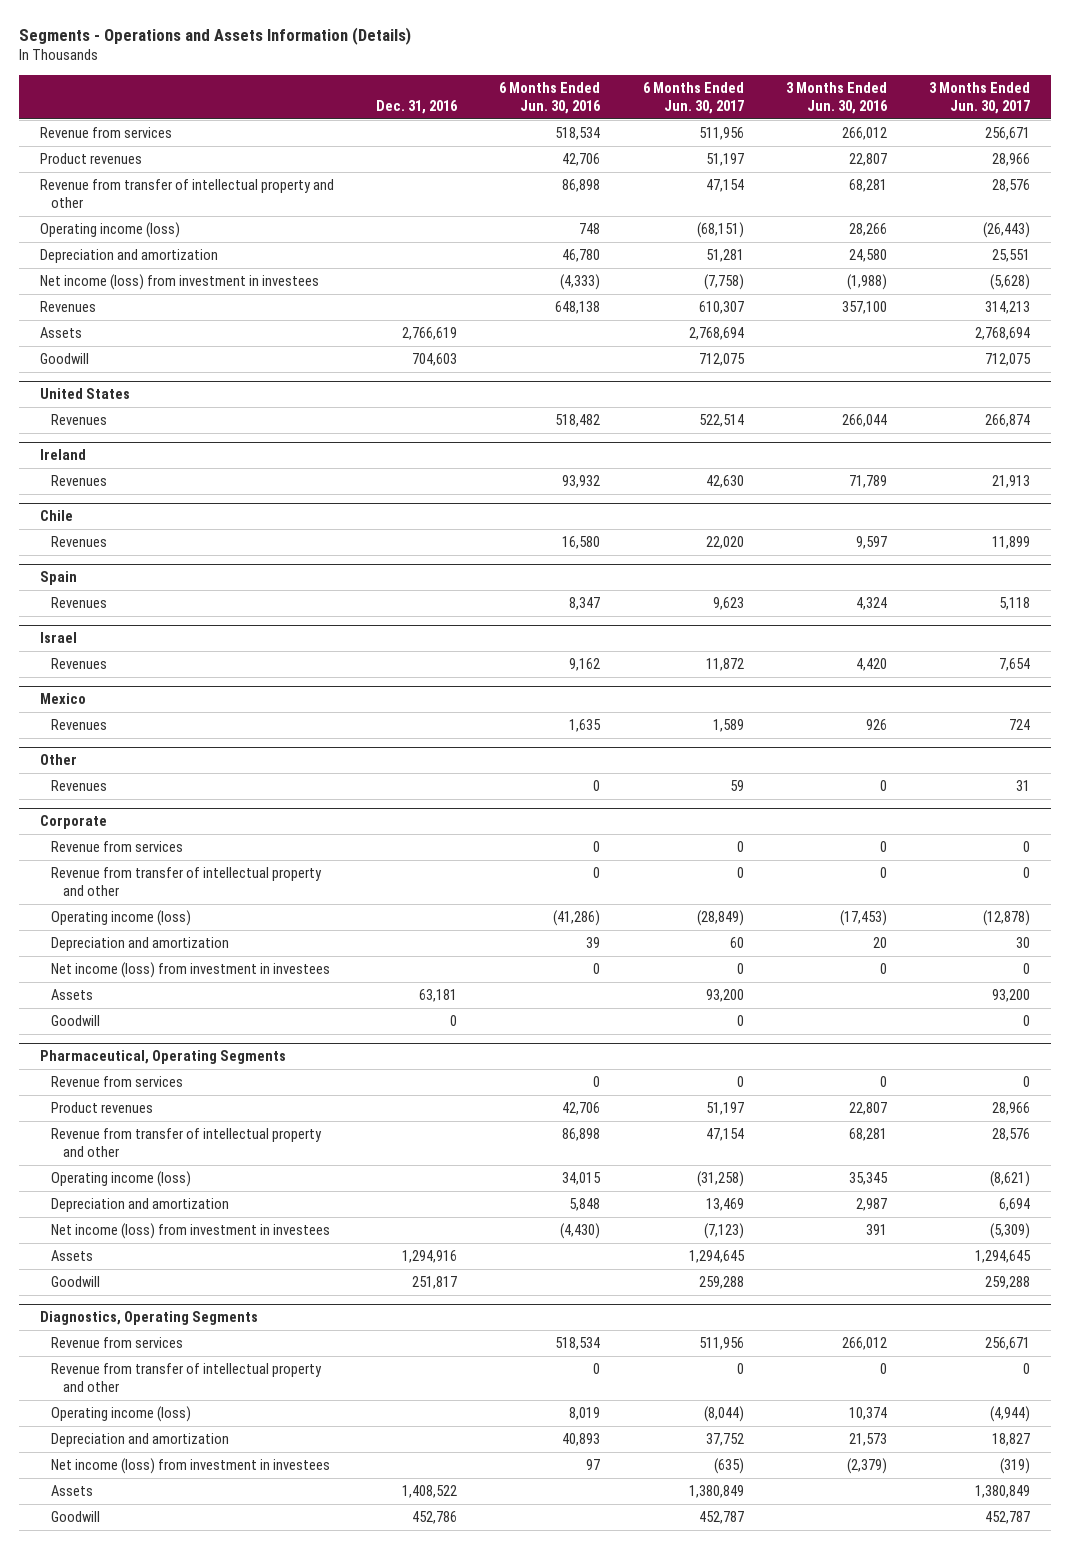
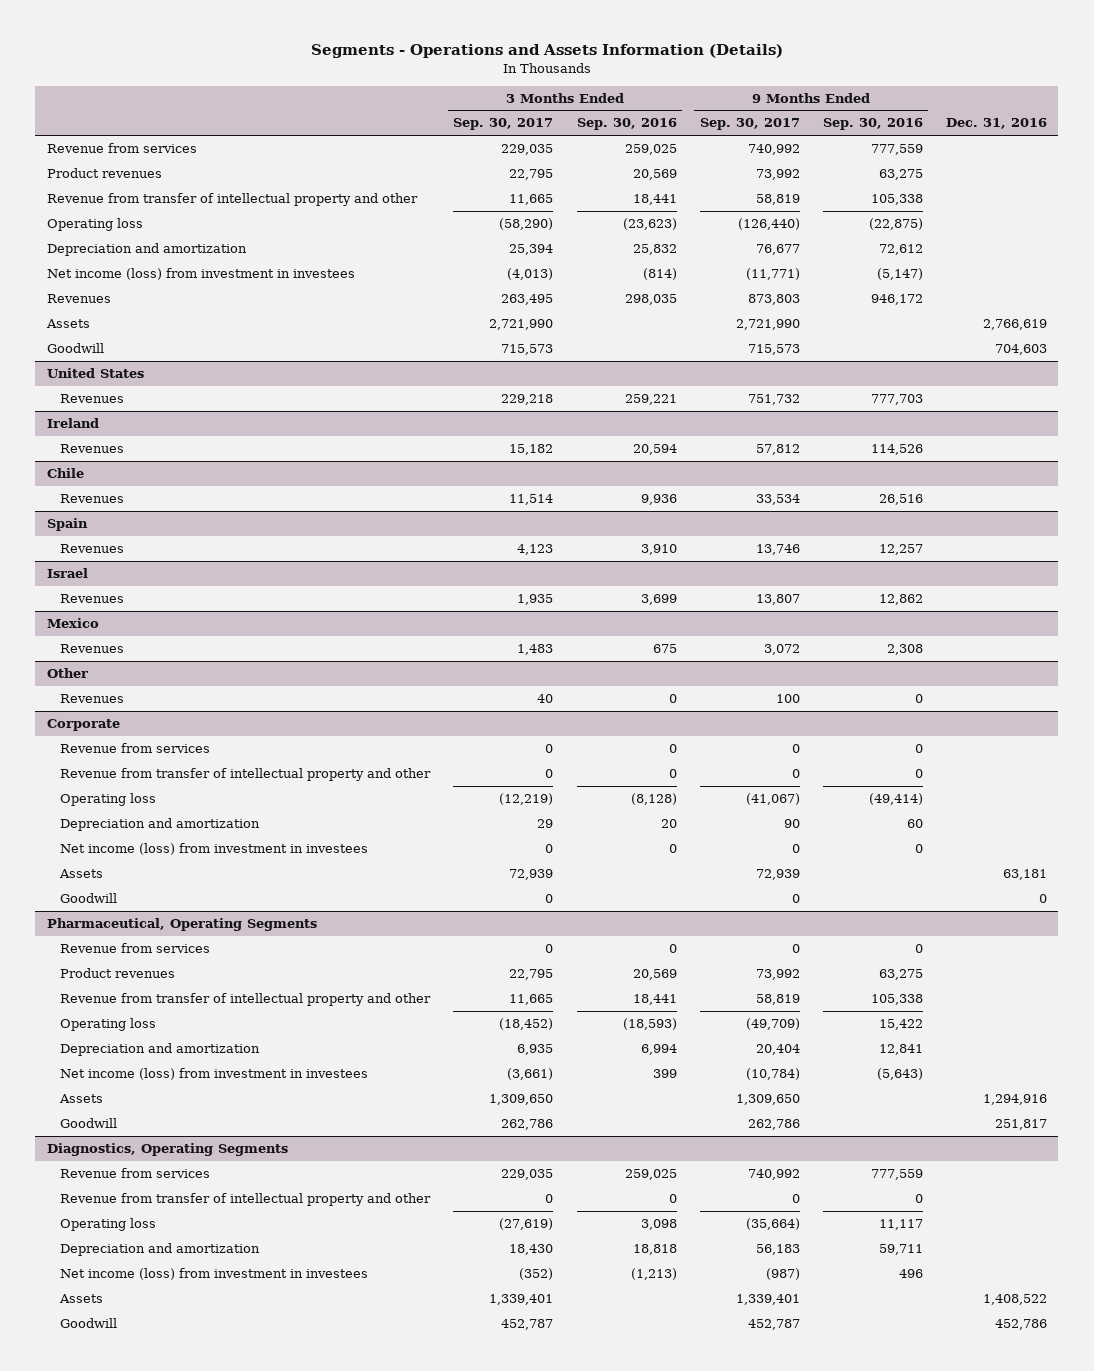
- | Dec. 31, 2016 | 6 Months Ended Jun. 30, 2016 | 6 Months Ended Jun. 30, 2017 | 3 Months Ended Jun. 30, 2016 | 3 Months Ended Jun. 30, 2017
+ | 3 Months Ended Sep. 30, 2017 | 3 Months Ended Sep. 30, 2016 | 9 Months Ended Sep. 30, 2017 | 9 Months Ended Sep. 30, 2016 | Dec. 31, 2016
- Operating income (loss) | | 748 | (68,151) | 28,266 | (26,443)
+ Operating loss | (58,290) | (23,623) | (126,440) | (22,875) |
@ Corporate
- Operating income (loss) | | (41,286) | (28,849) | (17,453) | (12,878)
+ Operating loss | (12,219) | (8,128) | (41,067) | (49,414) |
@ Pharmaceutical, Operating Segments
- Operating income (loss) | | 34,015 | (31,258) | 35,345 | (8,621)
+ Operating loss | (18,452) | (18,593) | (49,709) | 15,422 |
@ Diagnostics, Operating Segments
- Operating income (loss) | | 8,019 | (8,044) | 10,374 | (4,944)
+ Operating loss | (27,619) | 3,098 | (35,664) | 11,117 |

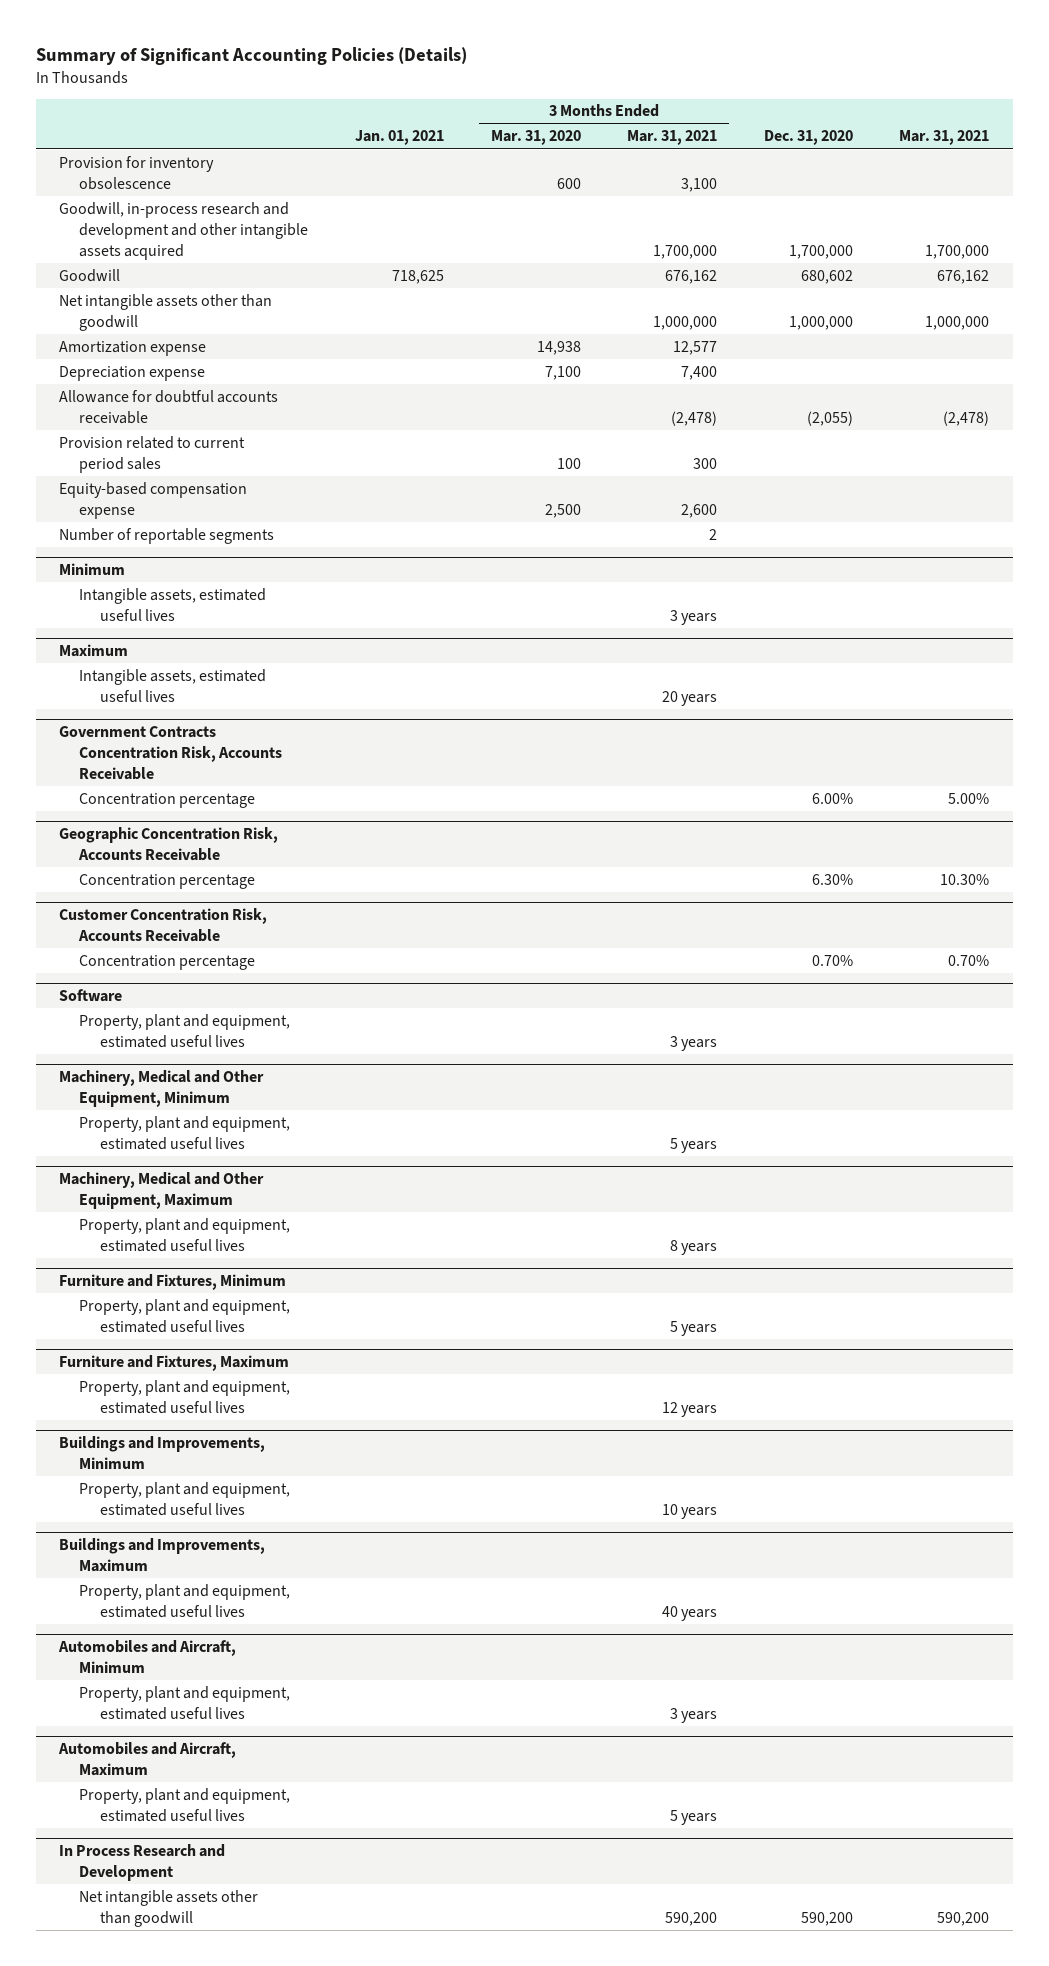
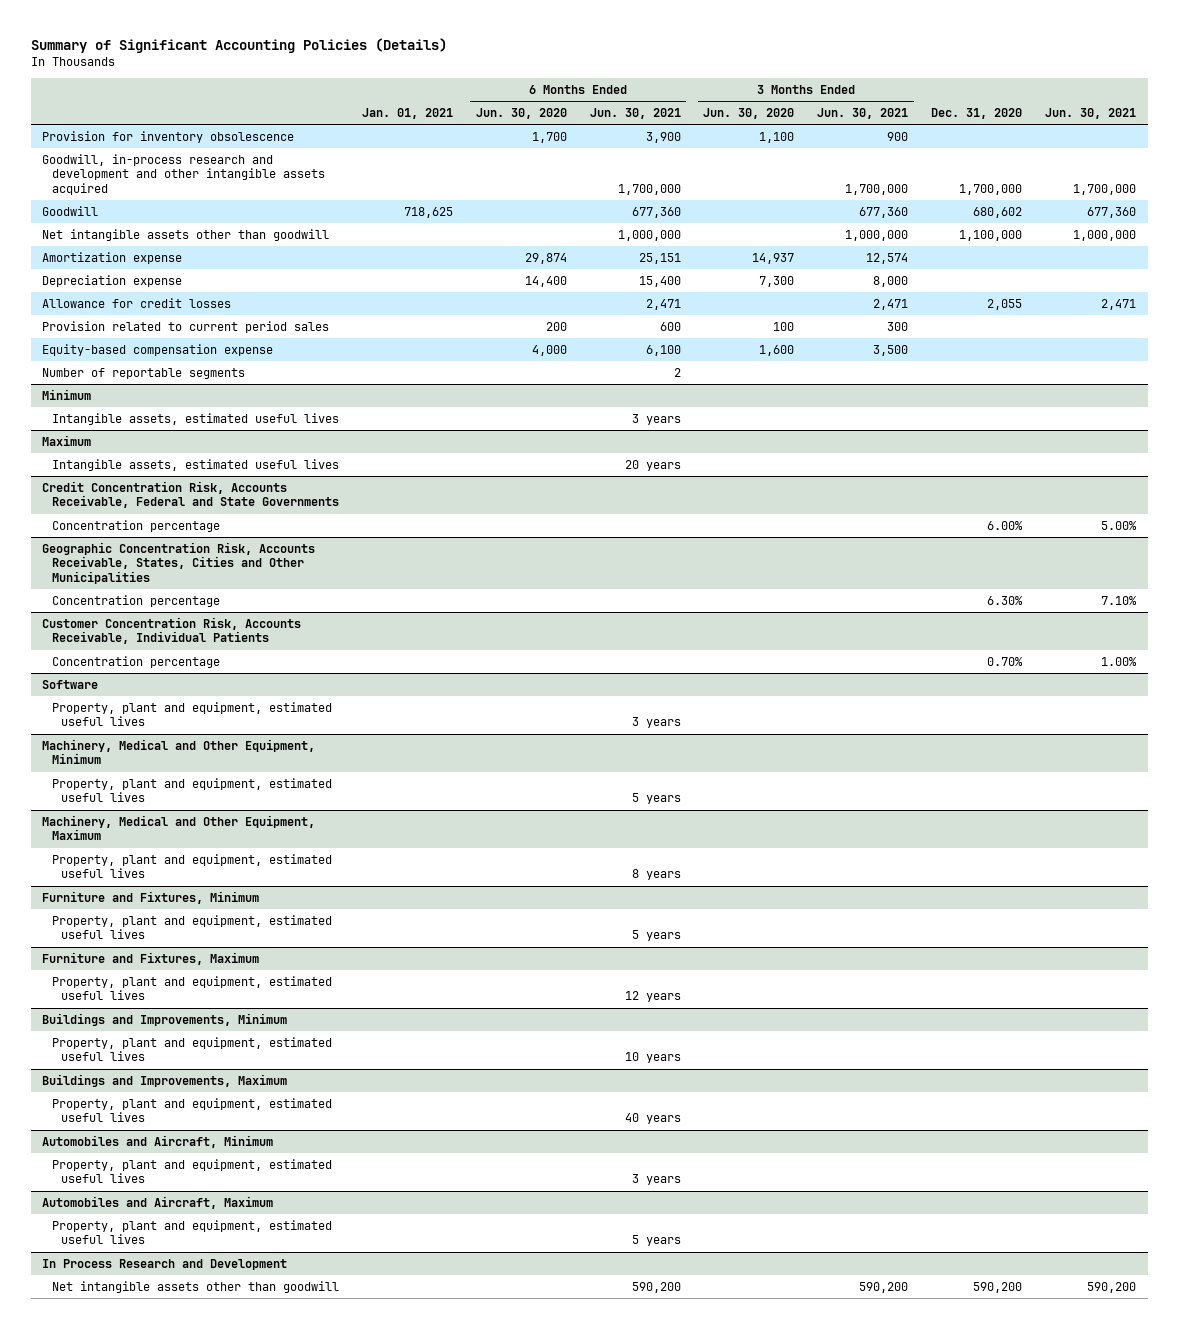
- | Jan. 01, 2021 | 3 Months Ended Mar. 31, 2020 | 3 Months Ended Mar. 31, 2021 | Dec. 31, 2020 | Mar. 31, 2021
+ | Jan. 01, 2021 | 6 Months Ended Jun. 30, 2020 | 6 Months Ended Jun. 30, 2021 | 3 Months Ended Jun. 30, 2020 | 3 Months Ended Jun. 30, 2021 | Dec. 31, 2020 | Jun. 30, 2021
- Net intangible assets other than goodwill | | | 1,000,000 | 1,000,000 | 1,000,000
+ Net intangible assets other than goodwill | | | 1,000,000 | | 1,000,000 | 1,100,000 | 1,000,000
- Allowance for doubtful accounts receivable | | | (2,478) | (2,055) | (2,478)
+ Allowance for credit losses | | | 2,471 | | 2,471 | 2,055 | 2,471
- Government Contracts Concentration Risk, Accounts Receivable
+ Credit Concentration Risk, Accounts Receivable, Federal and State Governments
- Geographic Concentration Risk, Accounts Receivable
+ Geographic Concentration Risk, Accounts Receivable, States, Cities and Other Municipalities
- Customer Concentration Risk, Accounts Receivable
+ Customer Concentration Risk, Accounts Receivable, Individual Patients

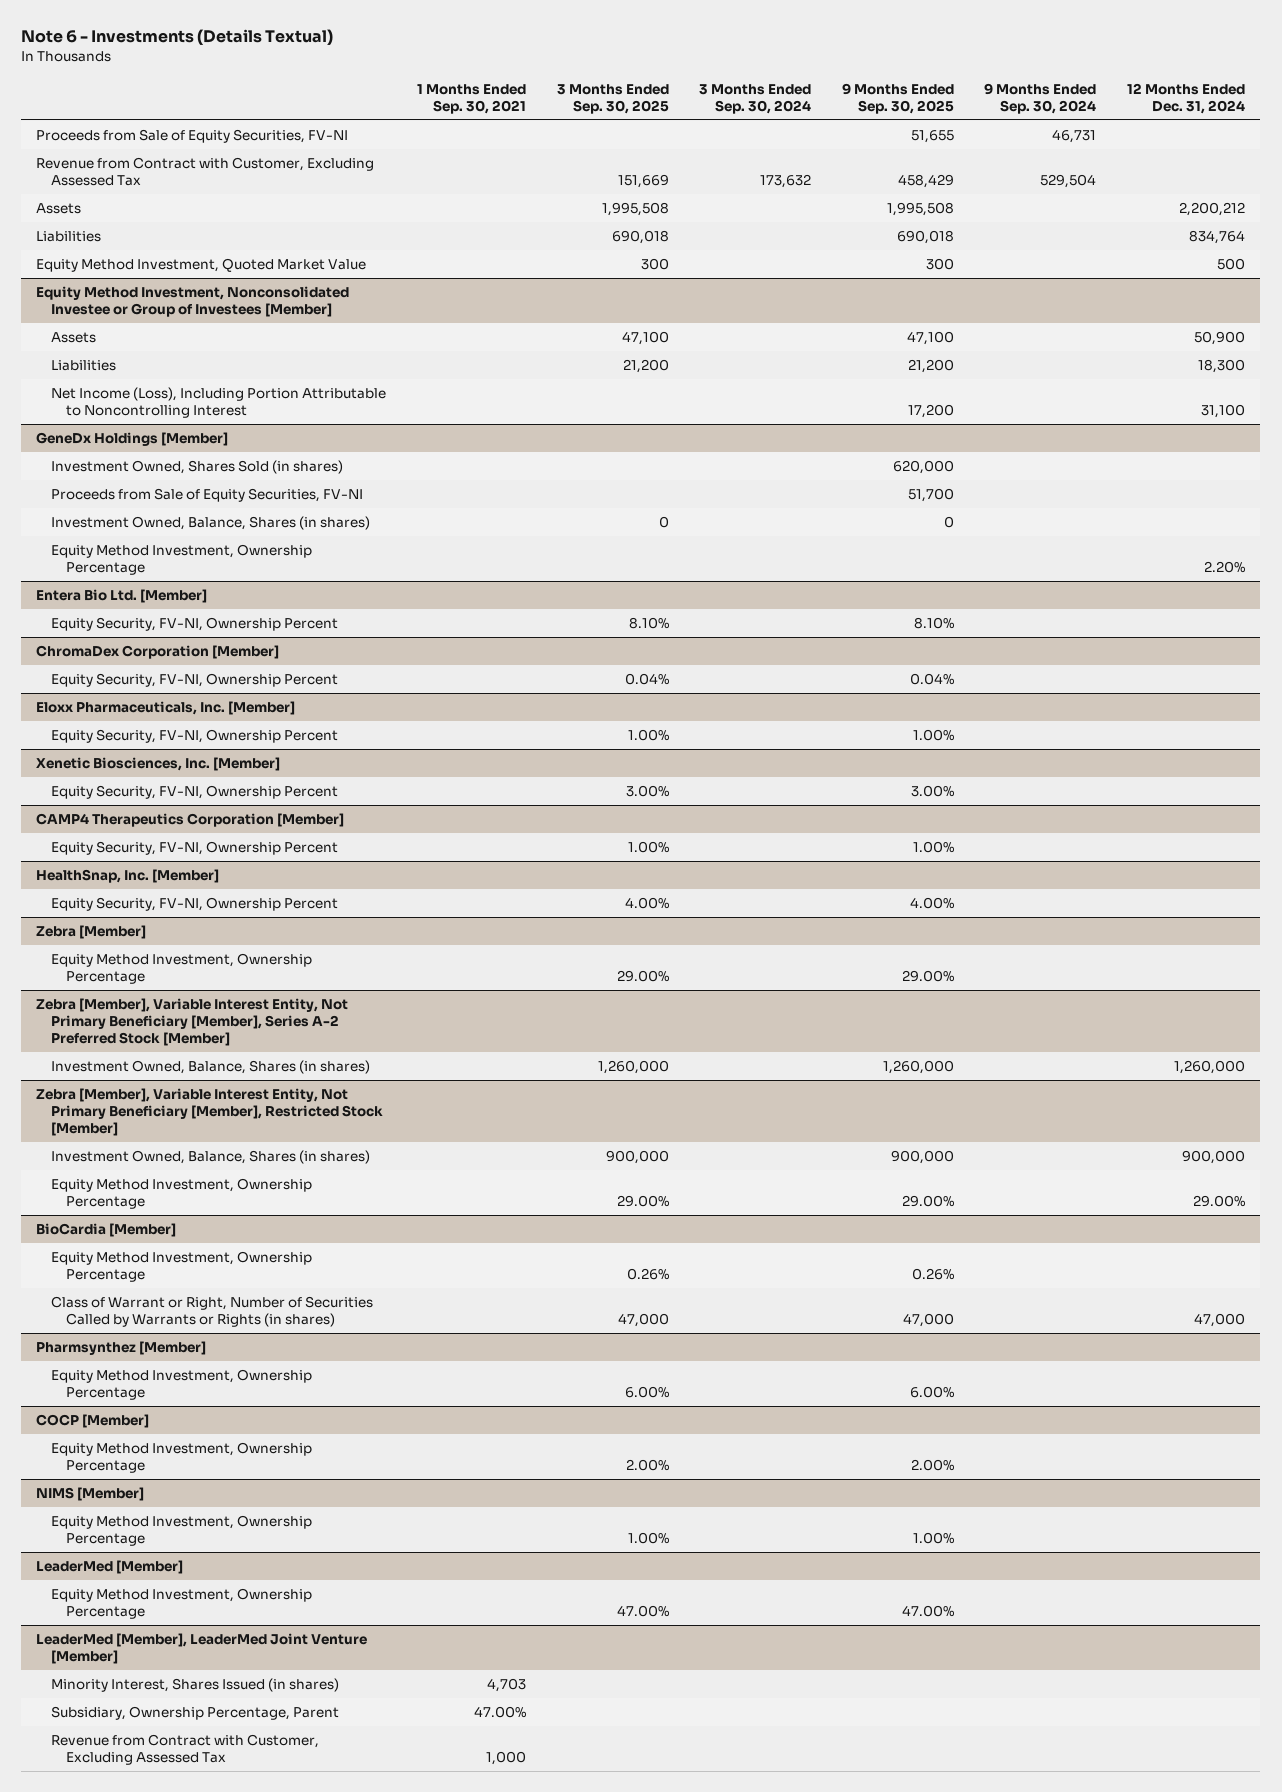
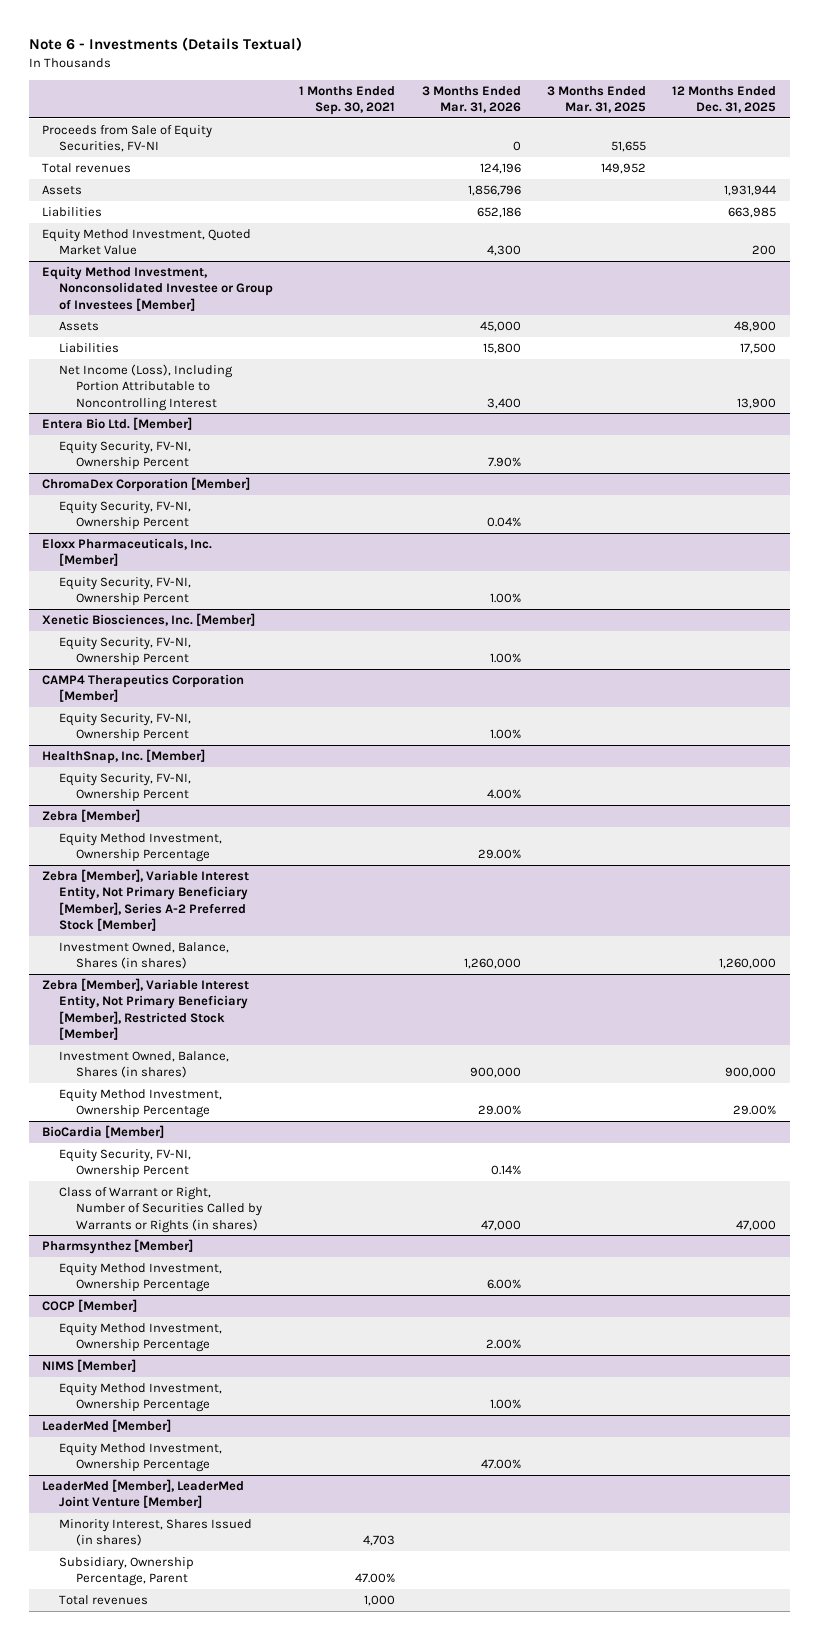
- | 1 Months Ended Sep. 30, 2021 | 3 Months Ended Sep. 30, 2025 | 3 Months Ended Sep. 30, 2024 | 9 Months Ended Sep. 30, 2025 | 9 Months Ended Sep. 30, 2024 | 12 Months Ended Dec. 31, 2024
+ | 1 Months Ended Sep. 30, 2021 | 3 Months Ended Mar. 31, 2026 | 3 Months Ended Mar. 31, 2025 | 12 Months Ended Dec. 31, 2025
- Revenue from Contract with Customer, Excluding Assessed Tax | | 151,669 | 173,632 | 458,429 | 529,504 |
+ Total revenues | | 124,196 | 149,952 |
- GeneDx Holdings [Member]
- Investment Owned, Shares Sold (in shares) | | | | 620,000 | |
- Proceeds from Sale of Equity Securities, FV-NI | | | | 51,700 | |
- Investment Owned, Balance, Shares (in shares) | | 0 | | 0 | |
- Equity Method Investment, Ownership Percentage | | | | | | 2.20%
@ BioCardia [Member]
- Equity Method Investment, Ownership Percentage | | 0.26% | | 0.26% | |
+ Equity Security, FV-NI, Ownership Percent | | 0.14% | |
@ LeaderMed [Member], LeaderMed Joint Venture [Member]
- Revenue from Contract with Customer, Excluding Assessed Tax | 1,000 | | | | |
+ Total revenues | 1,000 | | |

